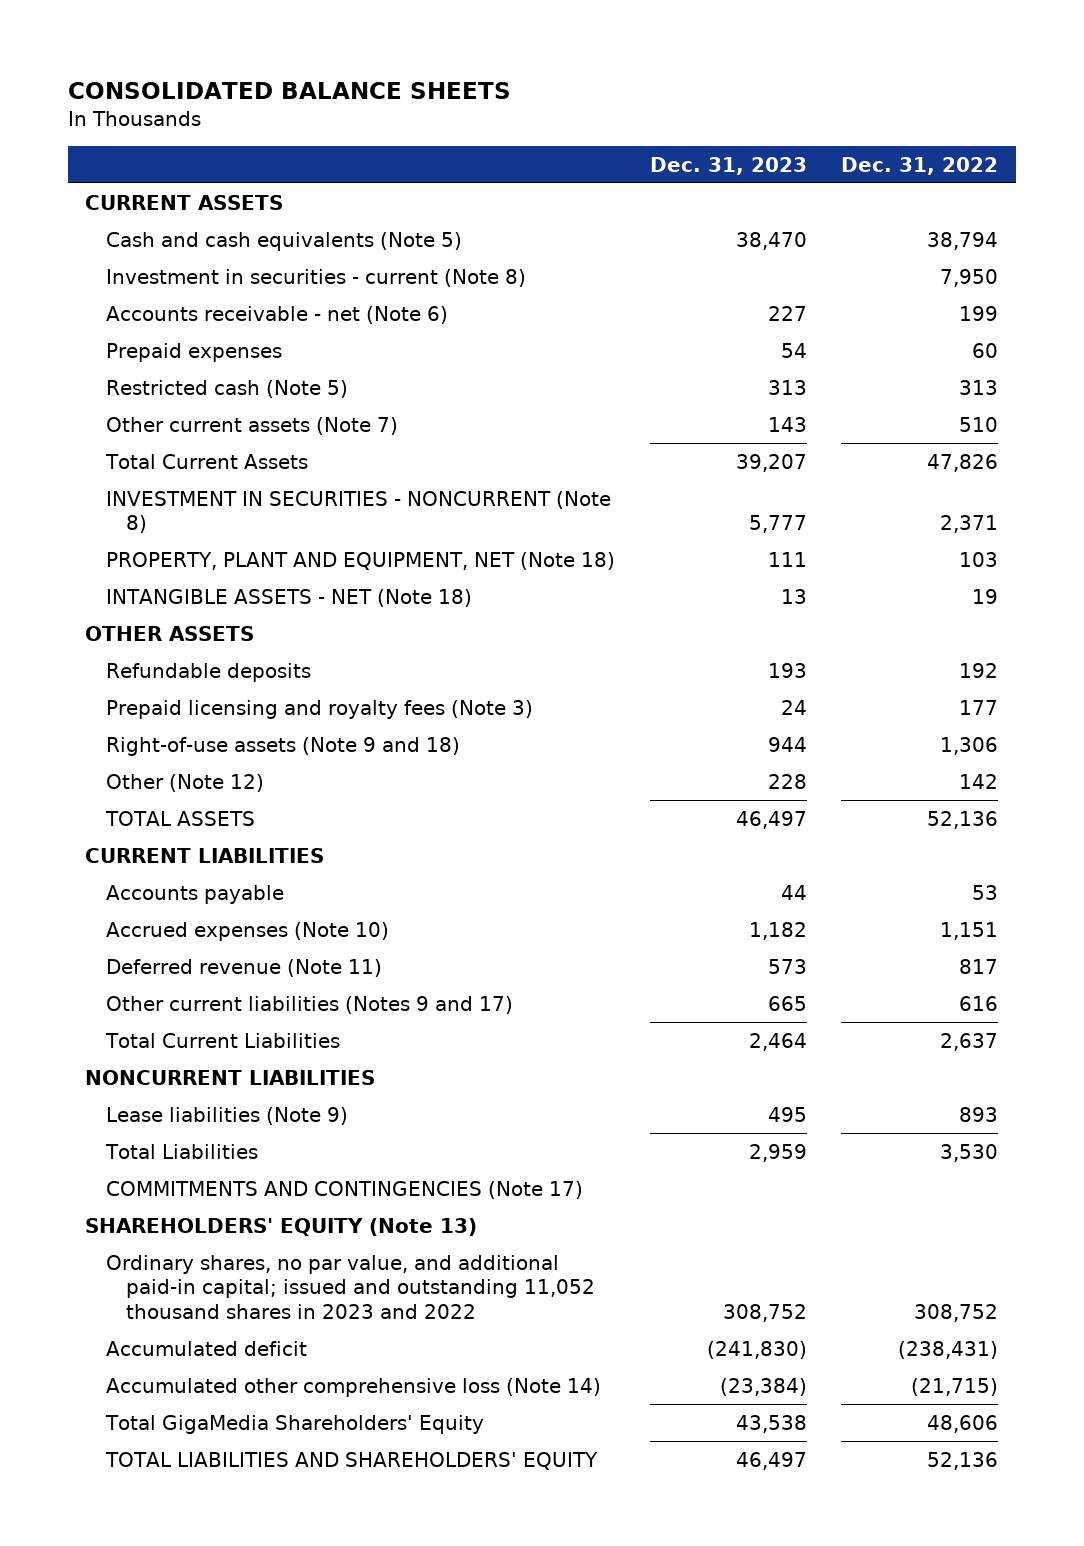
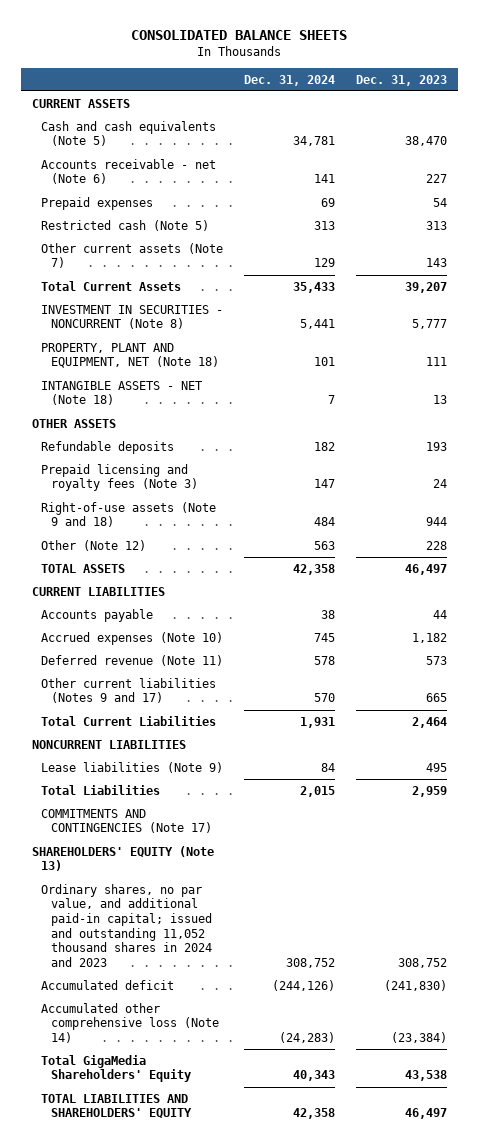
- | Dec. 31, 2023 | Dec. 31, 2022
+ | Dec. 31, 2024 | Dec. 31, 2023
- Investment in securities - current (Note 8) | | 7,950
- Ordinary shares, no par value, and additional paid-in capital; issued and outstanding 11,052 thousand shares in 2023 and 2022 | 308,752 | 308,752
+ Ordinary shares, no par value, and additional paid-in capital; issued and outstanding 11,052 thousand shares in 2024 and 2023 | 308,752 | 308,752

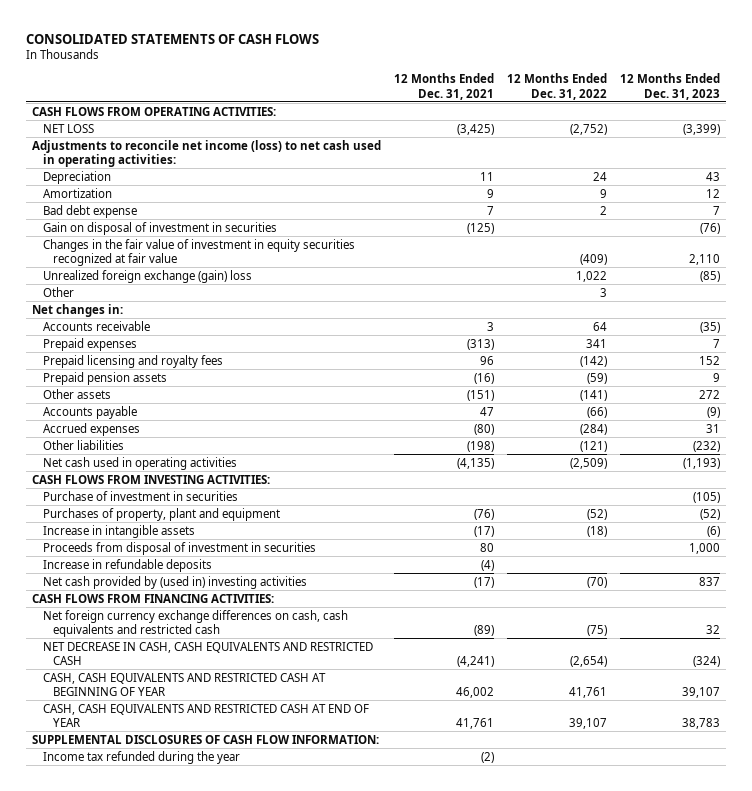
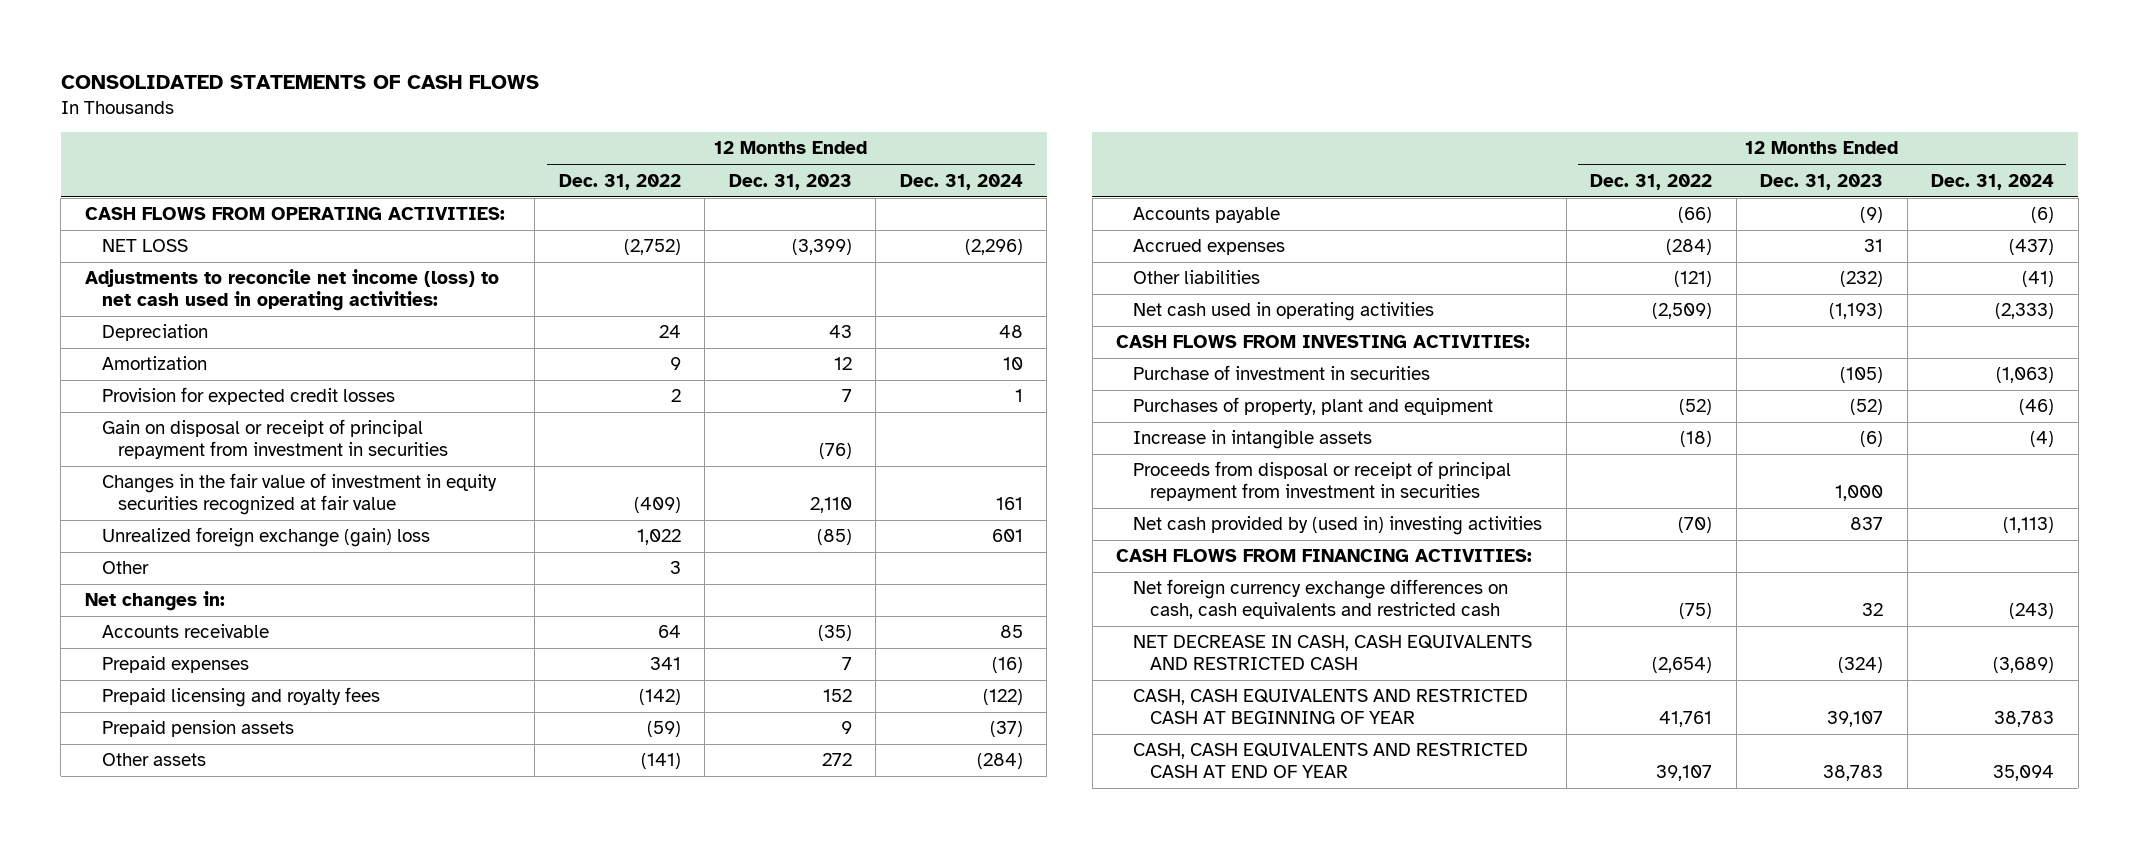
- | 12 Months Ended Dec. 31, 2021 | 12 Months Ended Dec. 31, 2022 | 12 Months Ended Dec. 31, 2023
+ | 12 Months Ended Dec. 31, 2022 | 12 Months Ended Dec. 31, 2023 | 12 Months Ended Dec. 31, 2024
- Bad debt expense | 7 | 2 | 7
- Gain on disposal of investment in securities | (125) | | (76)
+ Provision for expected credit losses | 2 | 7 | 1
+ Gain on disposal or receipt of principal repayment from investment in securities | | (76) |
- Proceeds from disposal of investment in securities | 80 | | 1,000
- Increase in refundable deposits | (4) | |
+ Proceeds from disposal or receipt of principal repayment from investment in securities | | 1,000 |
- SUPPLEMENTAL DISCLOSURES OF CASH FLOW INFORMATION:
- Income tax refunded during the year | (2) | |

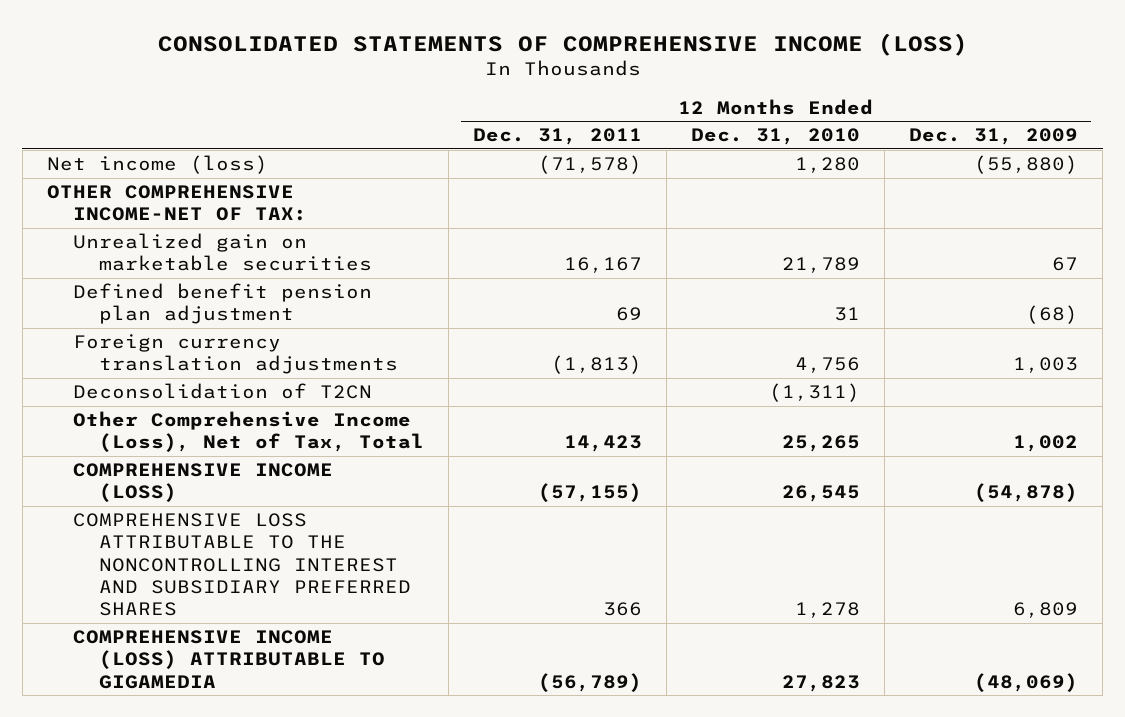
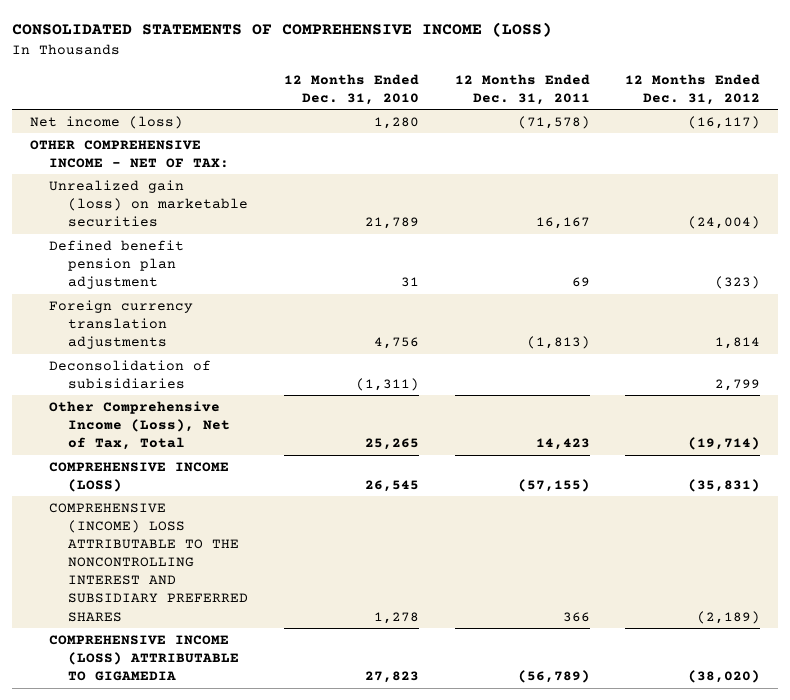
- | 12 Months Ended Dec. 31, 2011 | 12 Months Ended Dec. 31, 2010 | 12 Months Ended Dec. 31, 2009
+ | 12 Months Ended Dec. 31, 2010 | 12 Months Ended Dec. 31, 2011 | 12 Months Ended Dec. 31, 2012
- OTHER COMPREHENSIVE INCOME-NET OF TAX:
- Unrealized gain on marketable securities | 16,167 | 21,789 | 67
+ OTHER COMPREHENSIVE INCOME - NET OF TAX:
+ Unrealized gain (loss) on marketable securities | 21,789 | 16,167 | (24,004)
- Deconsolidation of T2CN | | (1,311) |
+ Deconsolidation of subisidiaries | (1,311) | | 2,799
- COMPREHENSIVE LOSS ATTRIBUTABLE TO THE NONCONTROLLING INTEREST AND SUBSIDIARY PREFERRED SHARES | 366 | 1,278 | 6,809
+ COMPREHENSIVE (INCOME) LOSS ATTRIBUTABLE TO THE NONCONTROLLING INTEREST AND SUBSIDIARY PREFERRED SHARES | 1,278 | 366 | (2,189)

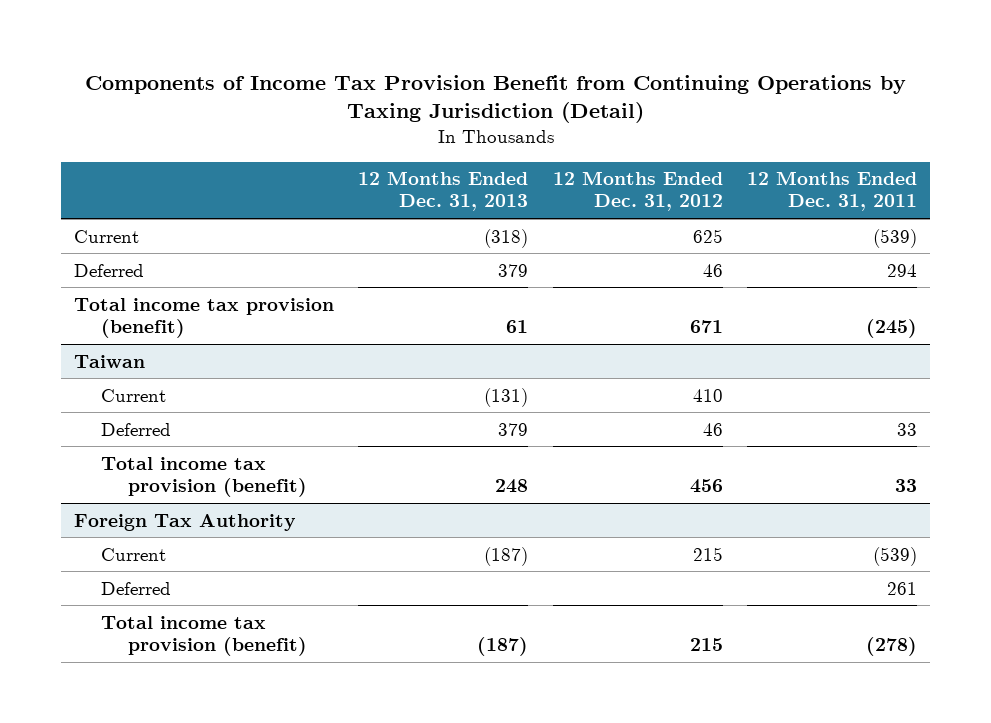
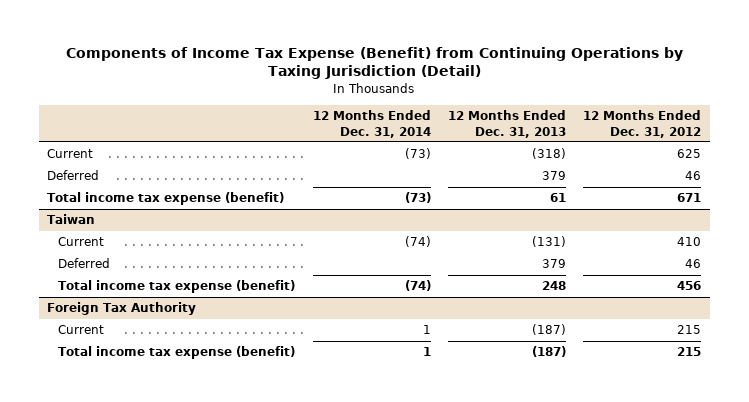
- Components of Income Tax Provision Benefit from Continuing Operations by Taxing Jurisdiction (Detail)
+ Components of Income Tax Expense (Benefit) from Continuing Operations by Taxing Jurisdiction (Detail)
- | 12 Months Ended Dec. 31, 2013 | 12 Months Ended Dec. 31, 2012 | 12 Months Ended Dec. 31, 2011
+ | 12 Months Ended Dec. 31, 2014 | 12 Months Ended Dec. 31, 2013 | 12 Months Ended Dec. 31, 2012
- Total income tax provision (benefit) | 61 | 671 | (245)
+ Total income tax expense (benefit) | (73) | 61 | 671
@ Taiwan
- Total income tax provision (benefit) | 248 | 456 | 33
+ Total income tax expense (benefit) | (74) | 248 | 456
@ Foreign Tax Authority
- Deferred | | | 261
- Total income tax provision (benefit) | (187) | 215 | (278)
+ Total income tax expense (benefit) | 1 | (187) | 215

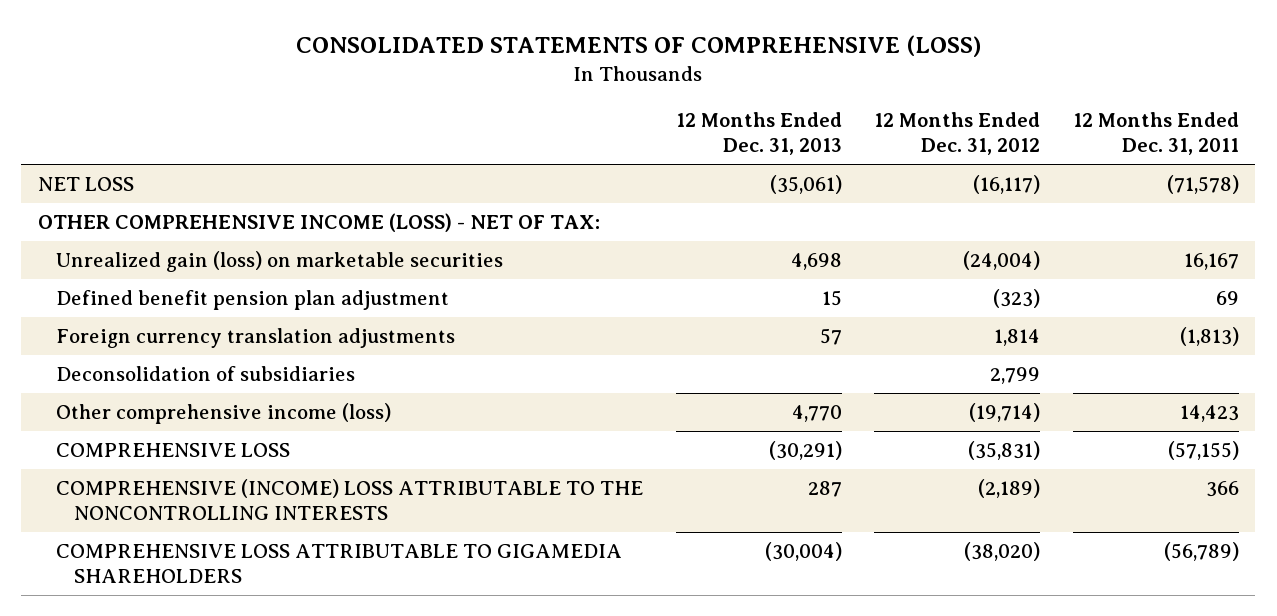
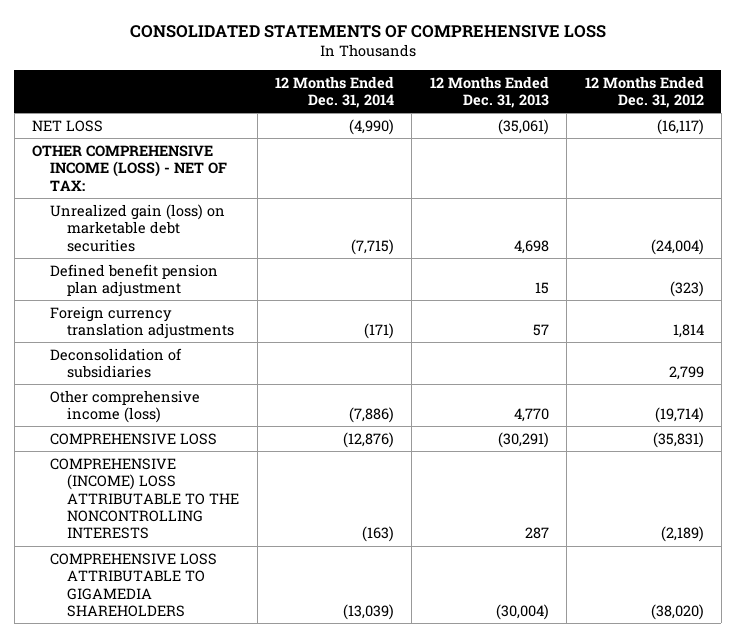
- CONSOLIDATED STATEMENTS OF COMPREHENSIVE (LOSS)
+ CONSOLIDATED STATEMENTS OF COMPREHENSIVE LOSS
- | 12 Months Ended Dec. 31, 2013 | 12 Months Ended Dec. 31, 2012 | 12 Months Ended Dec. 31, 2011
+ | 12 Months Ended Dec. 31, 2014 | 12 Months Ended Dec. 31, 2013 | 12 Months Ended Dec. 31, 2012
- Unrealized gain (loss) on marketable securities | 4,698 | (24,004) | 16,167
+ Unrealized gain (loss) on marketable debt securities | (7,715) | 4,698 | (24,004)

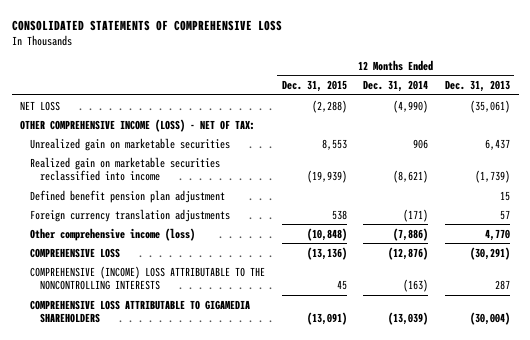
- | 12 Months Ended Dec. 31, 2014 | 12 Months Ended Dec. 31, 2013 | 12 Months Ended Dec. 31, 2012
+ | 12 Months Ended Dec. 31, 2015 | 12 Months Ended Dec. 31, 2014 | 12 Months Ended Dec. 31, 2013
- Unrealized gain (loss) on marketable debt securities | (7,715) | 4,698 | (24,004)
+ Unrealized gain on marketable securities | 8,553 | 906 | 6,437
+ Realized gain on marketable securities reclassified into income | (19,939) | (8,621) | (1,739)
- Deconsolidation of subsidiaries | | | 2,799

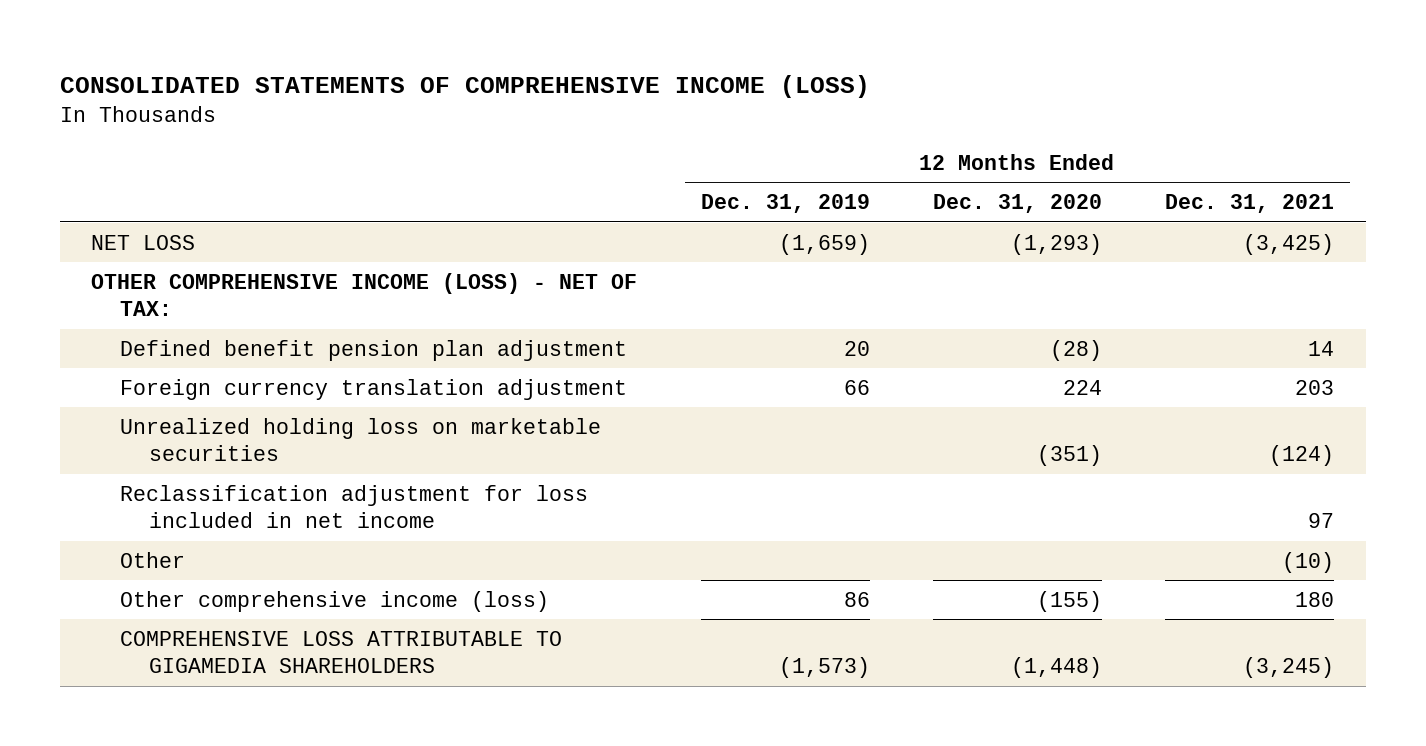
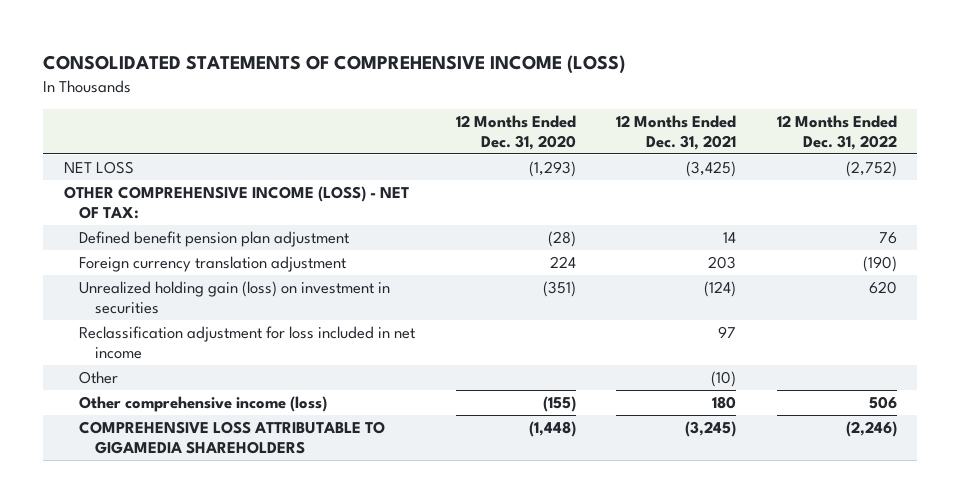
- | 12 Months Ended Dec. 31, 2019 | 12 Months Ended Dec. 31, 2020 | 12 Months Ended Dec. 31, 2021
+ | 12 Months Ended Dec. 31, 2020 | 12 Months Ended Dec. 31, 2021 | 12 Months Ended Dec. 31, 2022
- Unrealized holding loss on marketable securities | | (351) | (124)
+ Unrealized holding gain (loss) on investment in securities | (351) | (124) | 620

